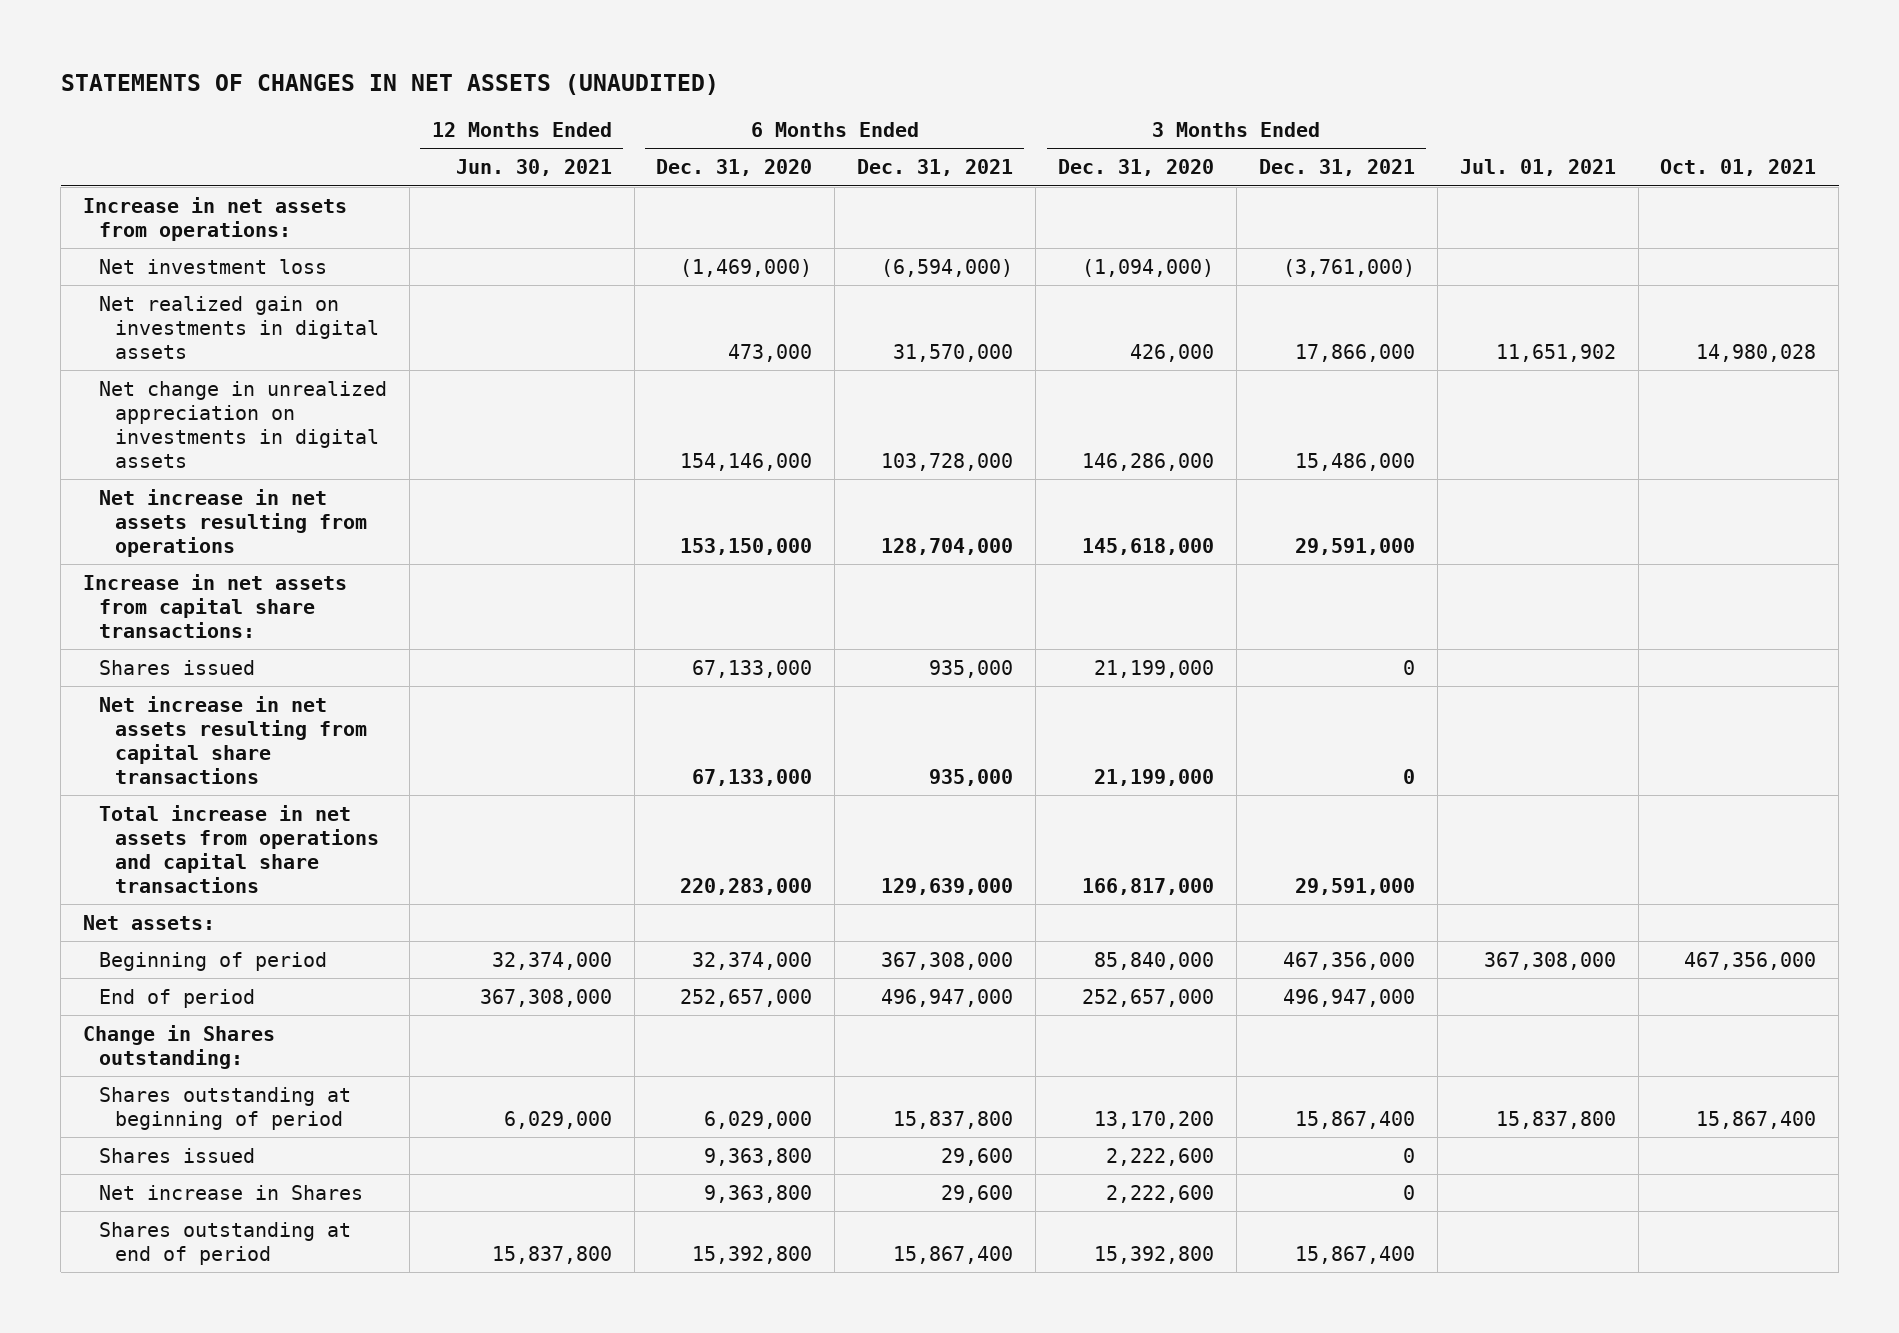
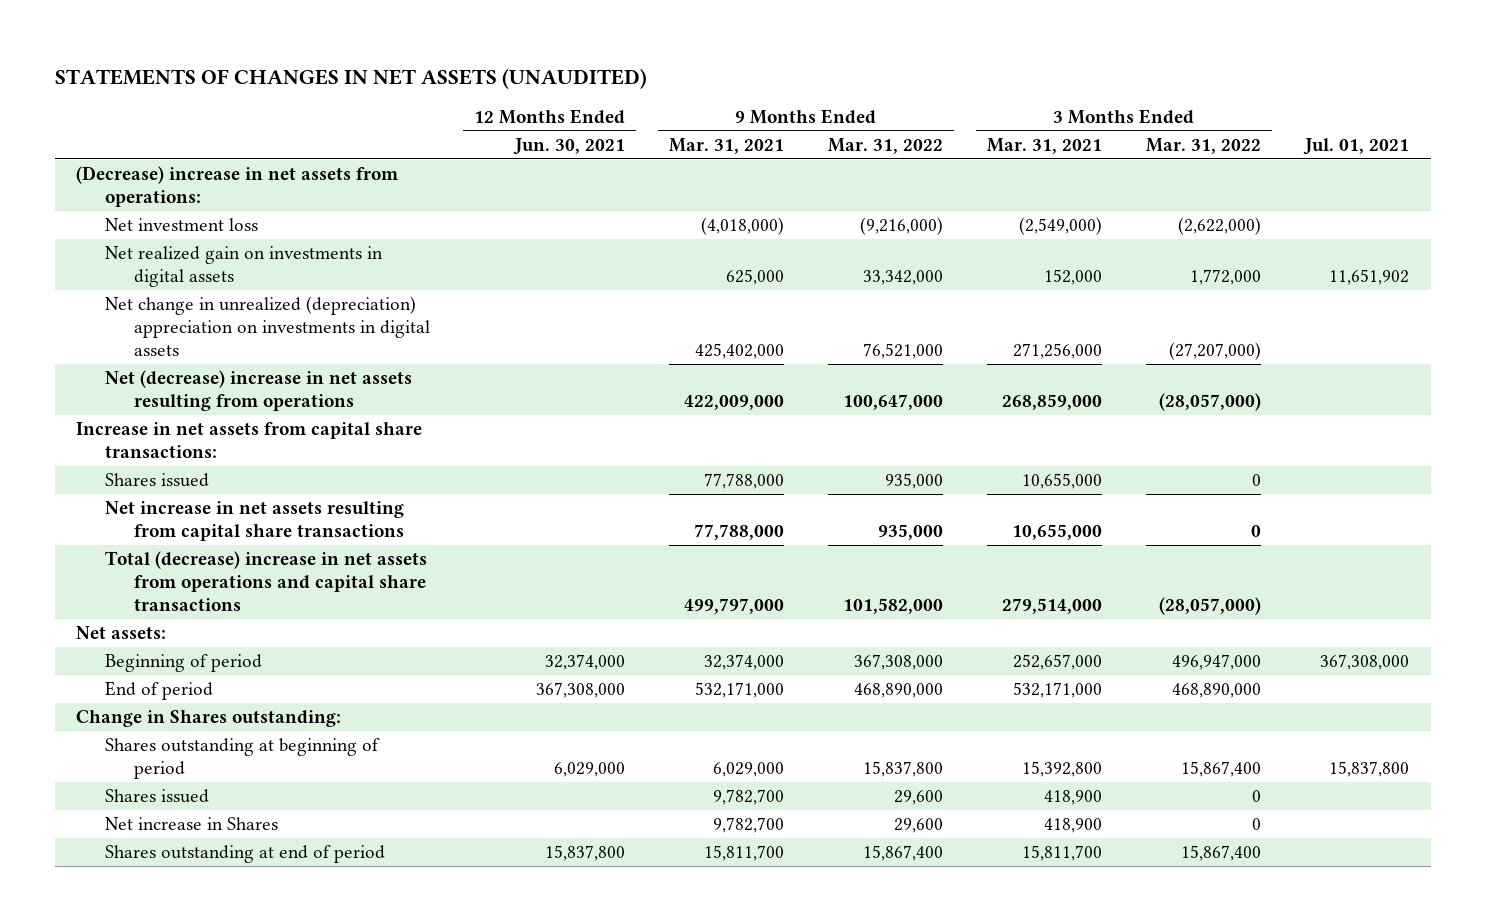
- | 12 Months Ended Jun. 30, 2021 | 6 Months Ended Dec. 31, 2020 | 6 Months Ended Dec. 31, 2021 | 3 Months Ended Dec. 31, 2020 | 3 Months Ended Dec. 31, 2021 | Jul. 01, 2021 | Oct. 01, 2021
+ | 12 Months Ended Jun. 30, 2021 | 9 Months Ended Mar. 31, 2021 | 9 Months Ended Mar. 31, 2022 | 3 Months Ended Mar. 31, 2021 | 3 Months Ended Mar. 31, 2022 | Jul. 01, 2021
- Increase in net assets from operations:
+ (Decrease) increase in net assets from operations:
- Net change in unrealized appreciation on investments in digital assets | | 154,146,000 | 103,728,000 | 146,286,000 | 15,486,000 | |
- Net increase in net assets resulting from operations | | 153,150,000 | 128,704,000 | 145,618,000 | 29,591,000 | |
+ Net change in unrealized (depreciation) appreciation on investments in digital assets | | 425,402,000 | 76,521,000 | 271,256,000 | (27,207,000) |
+ Net (decrease) increase in net assets resulting from operations | | 422,009,000 | 100,647,000 | 268,859,000 | (28,057,000) |
- Total increase in net assets from operations and capital share transactions | | 220,283,000 | 129,639,000 | 166,817,000 | 29,591,000 | |
+ Total (decrease) increase in net assets from operations and capital share transactions | | 499,797,000 | 101,582,000 | 279,514,000 | (28,057,000) |

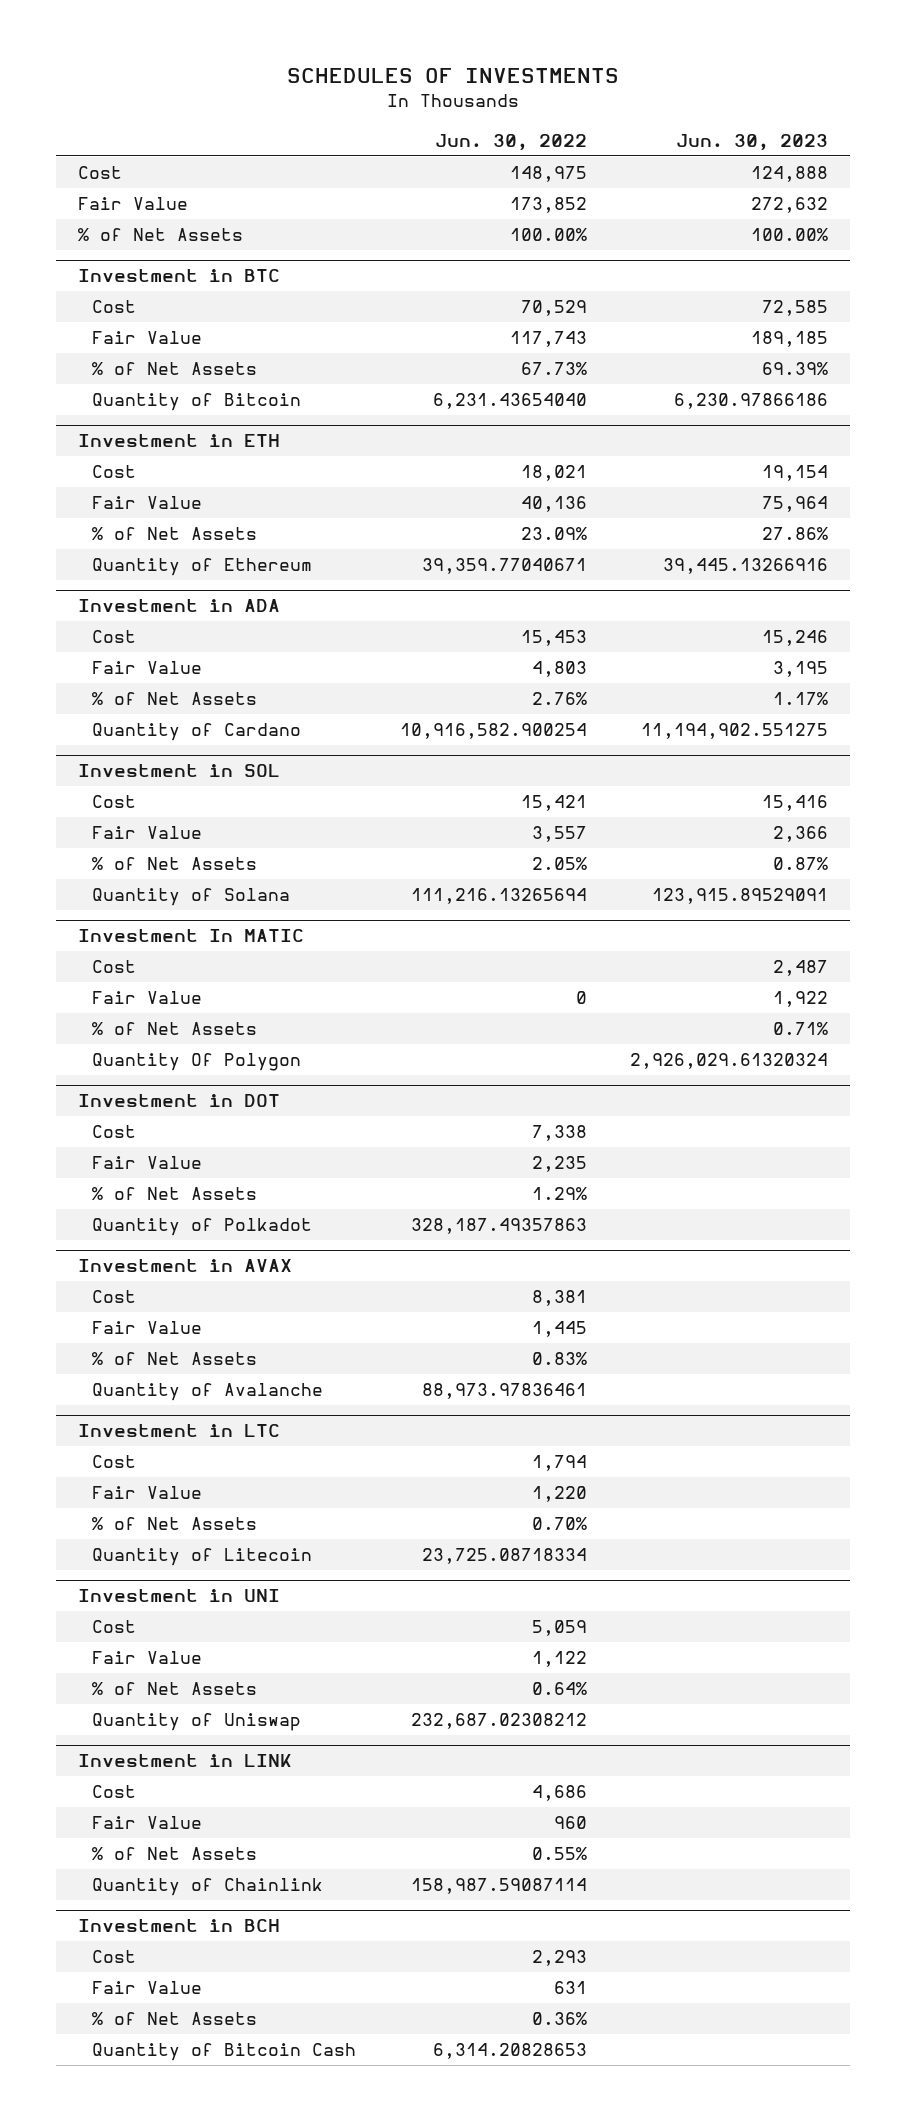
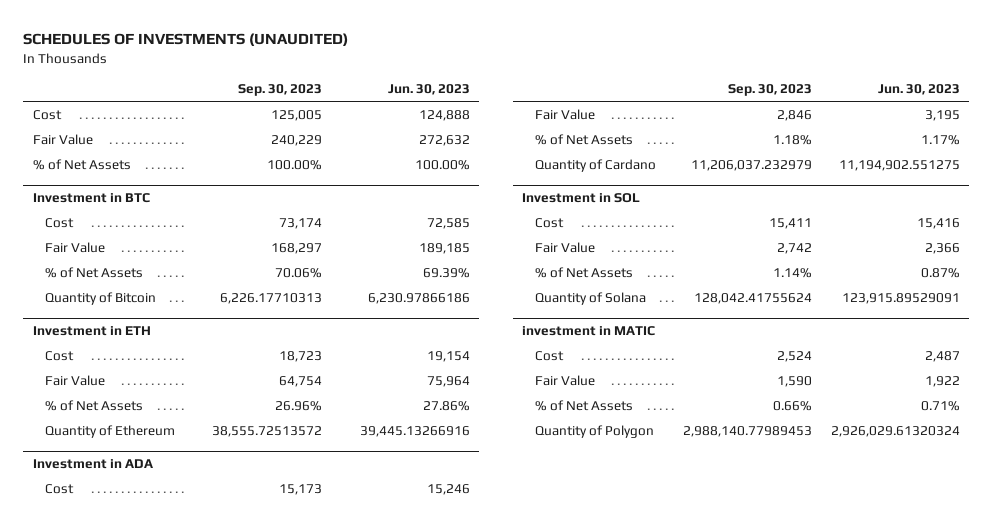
- SCHEDULES OF INVESTMENTS
+ SCHEDULES OF INVESTMENTS (UNAUDITED)
- | Jun. 30, 2022 | Jun. 30, 2023
+ | Sep. 30, 2023 | Jun. 30, 2023
- Investment In MATIC
+ investment in MATIC
- Quantity Of Polygon | | 2,926,029.61320324
- Investment in DOT
- Cost | 7,338 |
- Fair Value | 2,235 |
- % of Net Assets | 1.29% |
- Quantity of Polkadot | 328,187.49357863 |
- Investment in AVAX
- Cost | 8,381 |
- Fair Value | 1,445 |
- % of Net Assets | 0.83% |
- Quantity of Avalanche | 88,973.97836461 |
- Investment in LTC
- Cost | 1,794 |
- Fair Value | 1,220 |
- % of Net Assets | 0.70% |
- Quantity of Litecoin | 23,725.08718334 |
- Investment in UNI
- Cost | 5,059 |
- Fair Value | 1,122 |
- % of Net Assets | 0.64% |
- Quantity of Uniswap | 232,687.02308212 |
- Investment in LINK
- Cost | 4,686 |
- Fair Value | 960 |
- % of Net Assets | 0.55% |
- Quantity of Chainlink | 158,987.59087114 |
- Investment in BCH
- Cost | 2,293 |
- Fair Value | 631 |
- % of Net Assets | 0.36% |
- Quantity of Bitcoin Cash | 6,314.20828653 |
+ Quantity of Polygon | 2,988,140.77989453 | 2,926,029.61320324

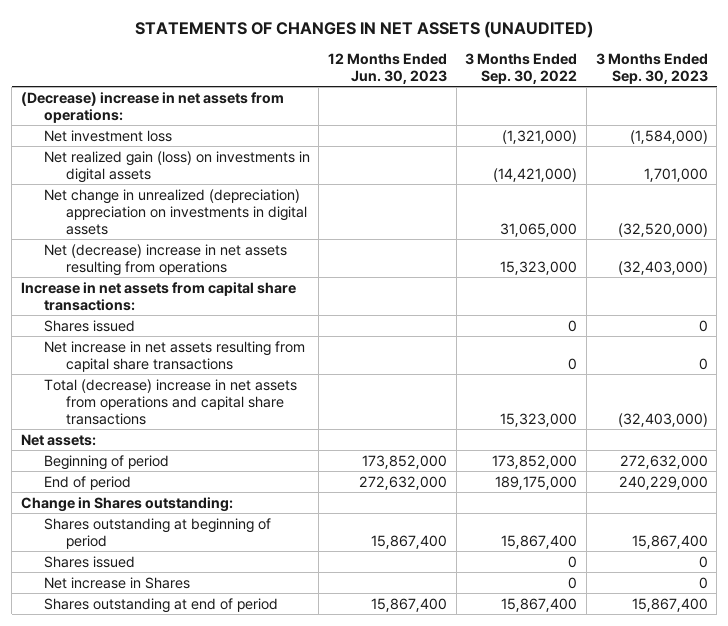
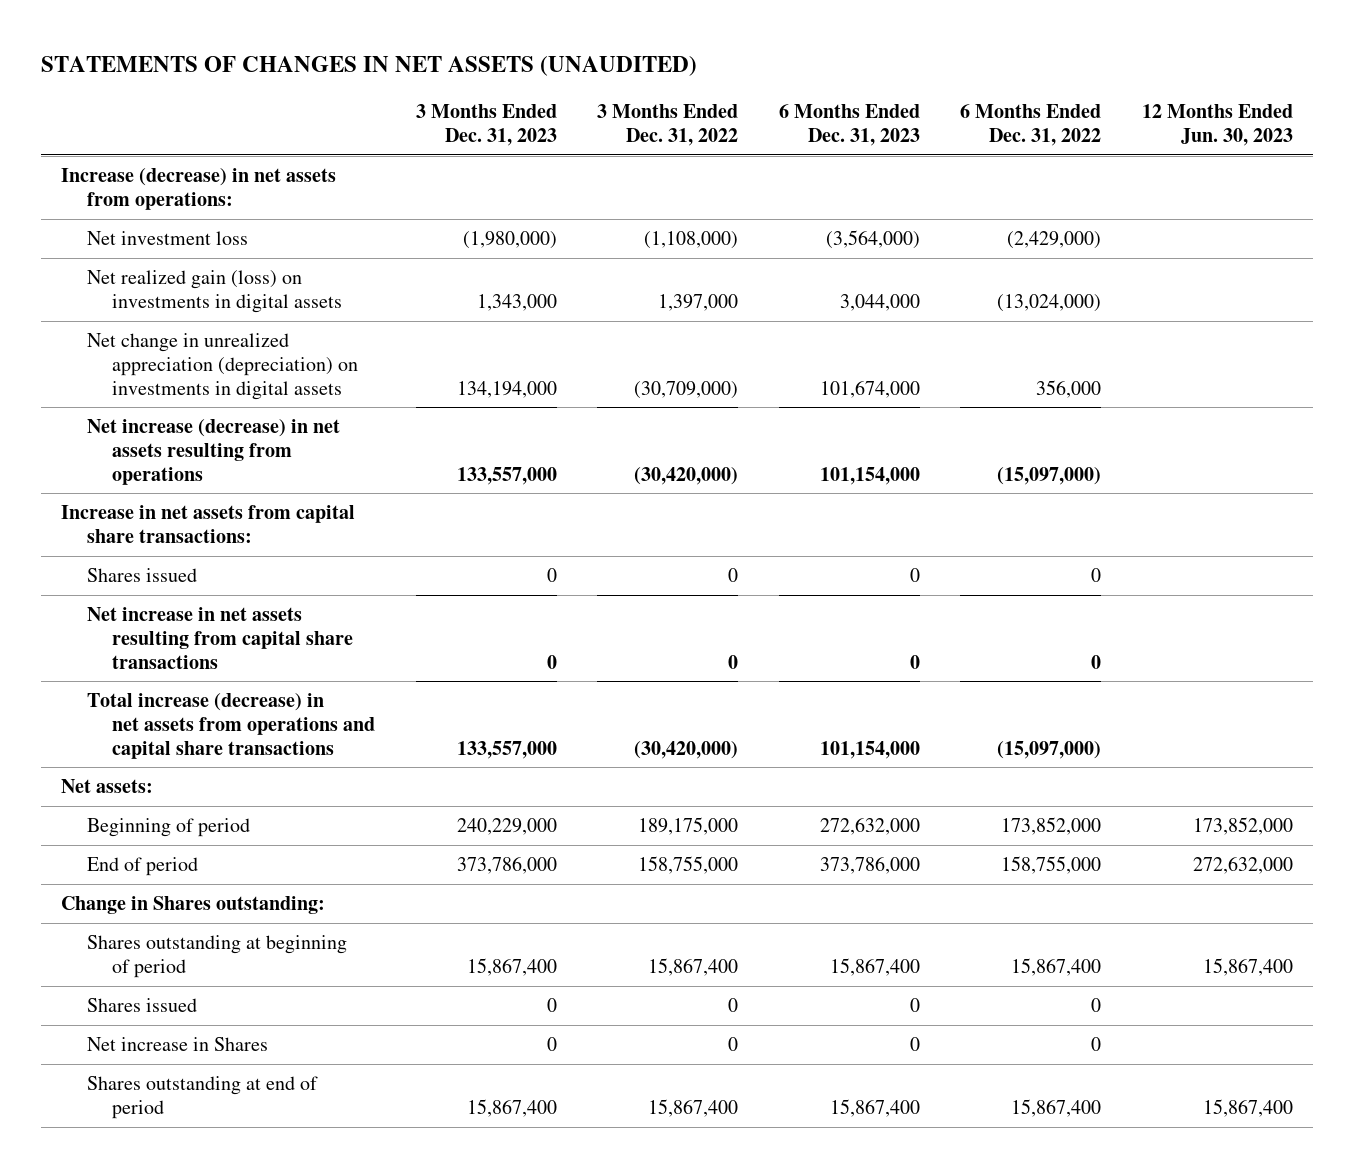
- | 12 Months Ended Jun. 30, 2023 | 3 Months Ended Sep. 30, 2022 | 3 Months Ended Sep. 30, 2023
+ | 3 Months Ended Dec. 31, 2023 | 3 Months Ended Dec. 31, 2022 | 6 Months Ended Dec. 31, 2023 | 6 Months Ended Dec. 31, 2022 | 12 Months Ended Jun. 30, 2023
- (Decrease) increase in net assets from operations:
+ Increase (decrease) in net assets from operations:
- Net change in unrealized (depreciation) appreciation on investments in digital assets | | 31,065,000 | (32,520,000)
- Net (decrease) increase in net assets resulting from operations | | 15,323,000 | (32,403,000)
+ Net change in unrealized appreciation (depreciation) on investments in digital assets | 134,194,000 | (30,709,000) | 101,674,000 | 356,000 |
+ Net increase (decrease) in net assets resulting from operations | 133,557,000 | (30,420,000) | 101,154,000 | (15,097,000) |
- Total (decrease) increase in net assets from operations and capital share transactions | | 15,323,000 | (32,403,000)
+ Total increase (decrease) in net assets from operations and capital share transactions | 133,557,000 | (30,420,000) | 101,154,000 | (15,097,000) |

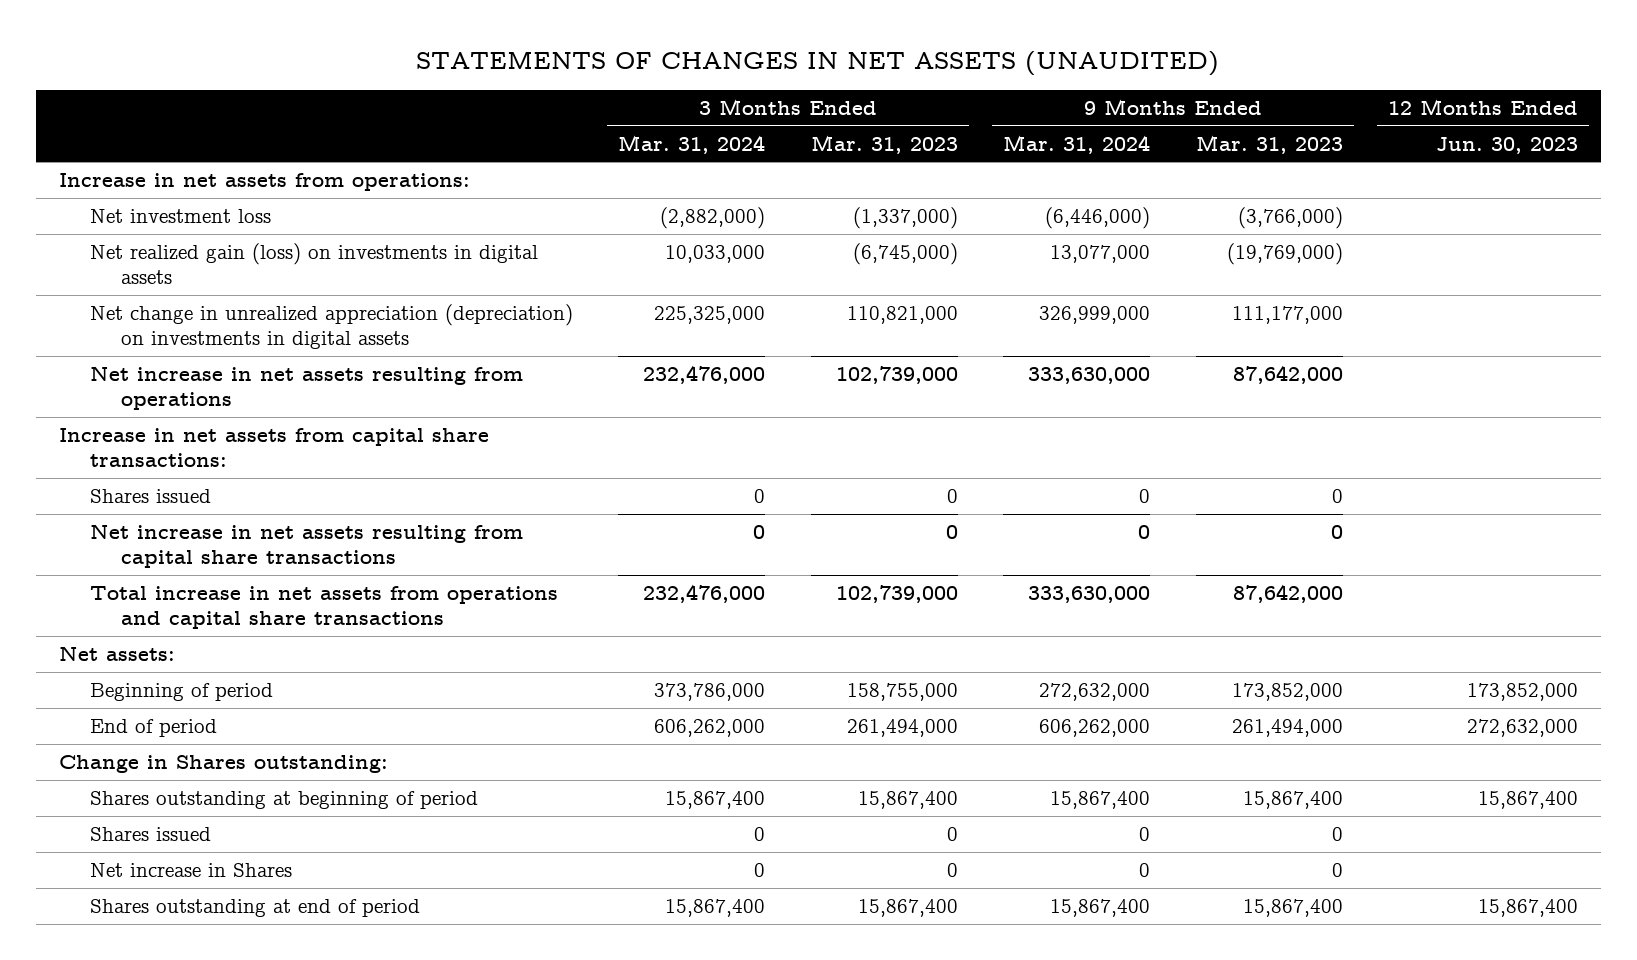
- | 3 Months Ended Dec. 31, 2023 | 3 Months Ended Dec. 31, 2022 | 6 Months Ended Dec. 31, 2023 | 6 Months Ended Dec. 31, 2022 | 12 Months Ended Jun. 30, 2023
+ | 3 Months Ended Mar. 31, 2024 | 3 Months Ended Mar. 31, 2023 | 9 Months Ended Mar. 31, 2024 | 9 Months Ended Mar. 31, 2023 | 12 Months Ended Jun. 30, 2023
- Increase (decrease) in net assets from operations:
+ Increase in net assets from operations:
- Net increase (decrease) in net assets resulting from operations | 133,557,000 | (30,420,000) | 101,154,000 | (15,097,000) |
+ Net increase in net assets resulting from operations | 232,476,000 | 102,739,000 | 333,630,000 | 87,642,000 |
- Total increase (decrease) in net assets from operations and capital share transactions | 133,557,000 | (30,420,000) | 101,154,000 | (15,097,000) |
+ Total increase in net assets from operations and capital share transactions | 232,476,000 | 102,739,000 | 333,630,000 | 87,642,000 |

